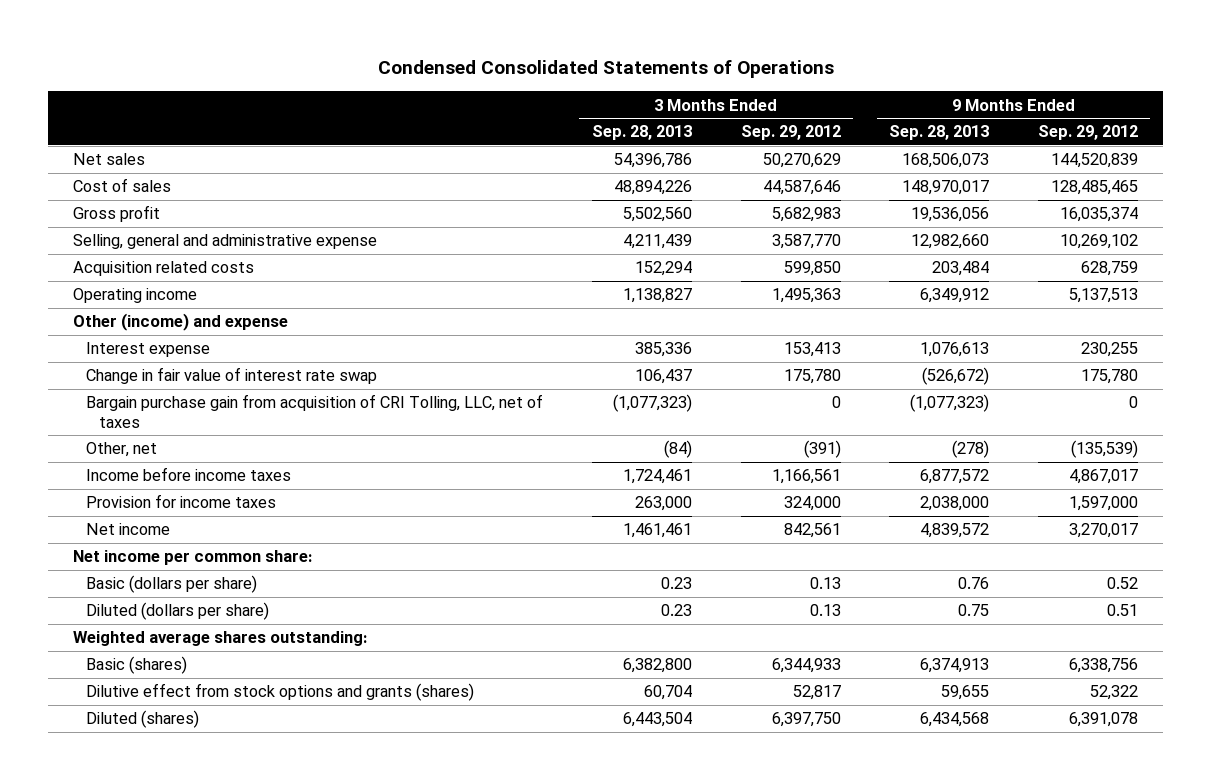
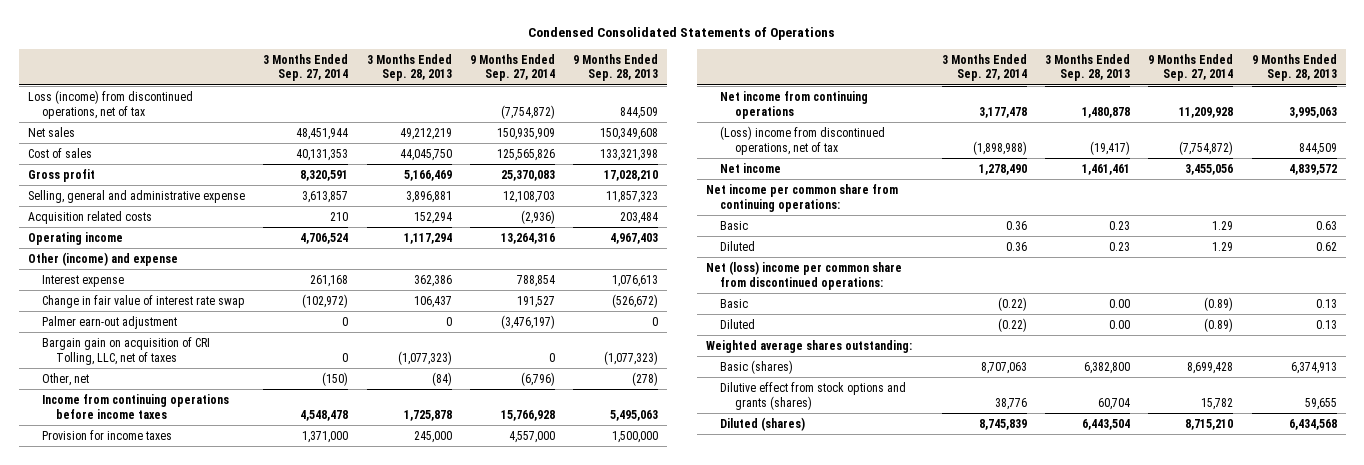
- | 3 Months Ended Sep. 28, 2013 | 3 Months Ended Sep. 29, 2012 | 9 Months Ended Sep. 28, 2013 | 9 Months Ended Sep. 29, 2012
+ | 3 Months Ended Sep. 27, 2014 | 3 Months Ended Sep. 28, 2013 | 9 Months Ended Sep. 27, 2014 | 9 Months Ended Sep. 28, 2013
- Net sales | 54,396,786 | 50,270,629 | 168,506,073 | 144,520,839
- Cost of sales | 48,894,226 | 44,587,646 | 148,970,017 | 128,485,465
- Gross profit | 5,502,560 | 5,682,983 | 19,536,056 | 16,035,374
- Selling, general and administrative expense | 4,211,439 | 3,587,770 | 12,982,660 | 10,269,102
+ Loss (income) from discontinued operations, net of tax | | | (7,754,872) | 844,509
+ Net sales | 48,451,944 | 49,212,219 | 150,935,909 | 150,349,608
+ Cost of sales | 40,131,353 | 44,045,750 | 125,565,826 | 133,321,398
+ Gross profit | 8,320,591 | 5,166,469 | 25,370,083 | 17,028,210
+ Selling, general and administrative expense | 3,613,857 | 3,896,881 | 12,108,703 | 11,857,323
- Operating income | 1,138,827 | 1,495,363 | 6,349,912 | 5,137,513
+ Operating income | 4,706,524 | 1,117,294 | 13,264,316 | 4,967,403
- Interest expense | 385,336 | 153,413 | 1,076,613 | 230,255
+ Interest expense | 261,168 | 362,386 | 788,854 | 1,076,613
- Bargain purchase gain from acquisition of CRI Tolling, LLC, net of taxes | (1,077,323) | 0 | (1,077,323) | 0
+ Palmer earn-out adjustment | 0 | 0 | (3,476,197) | 0
+ Bargain gain on acquisition of CRI Tolling, LLC, net of taxes | 0 | (1,077,323) | 0 | (1,077,323)
- Income before income taxes | 1,724,461 | 1,166,561 | 6,877,572 | 4,867,017
- Provision for income taxes | 263,000 | 324,000 | 2,038,000 | 1,597,000
+ Income from continuing operations before income taxes | 4,548,478 | 1,725,878 | 15,766,928 | 5,495,063
+ Provision for income taxes | 1,371,000 | 245,000 | 4,557,000 | 1,500,000
+ Net income from continuing operations | 3,177,478 | 1,480,878 | 11,209,928 | 3,995,063
+ (Loss) income from discontinued operations, net of tax | (1,898,988) | (19,417) | (7,754,872) | 844,509
- Net income per common share:
- Basic (dollars per share) | 0.23 | 0.13 | 0.76 | 0.52
- Diluted (dollars per share) | 0.23 | 0.13 | 0.75 | 0.51
+ Net income per common share from continuing operations:
+ Basic | 0.36 | 0.23 | 1.29 | 0.63
+ Diluted | 0.36 | 0.23 | 1.29 | 0.62
+ Net (loss) income per common share from discontinued operations:
+ Basic | (0.22) | 0.00 | (0.89) | 0.13
+ Diluted | (0.22) | 0.00 | (0.89) | 0.13

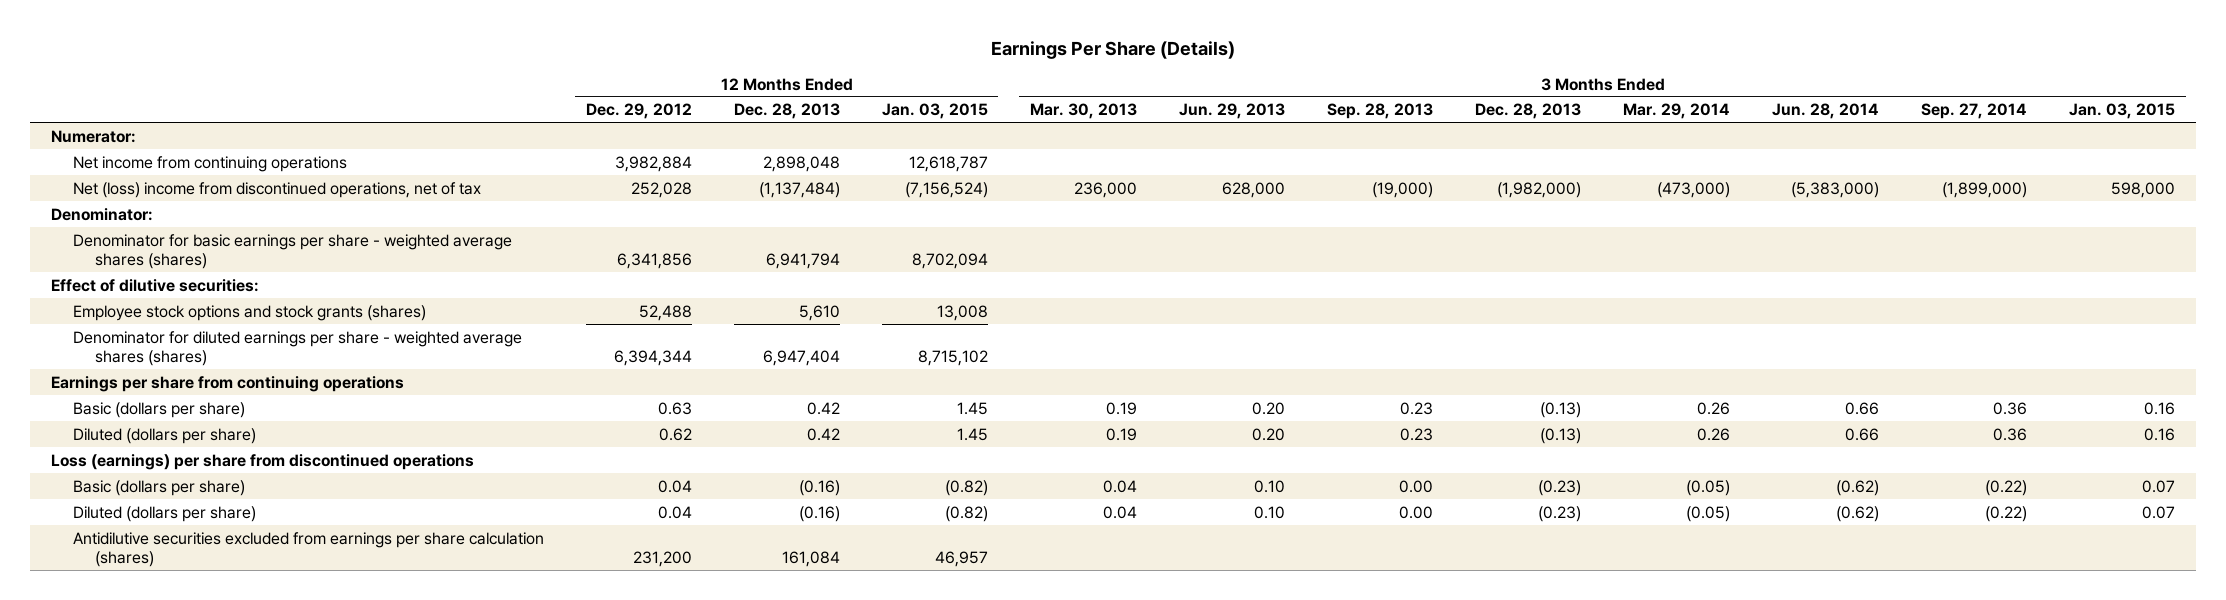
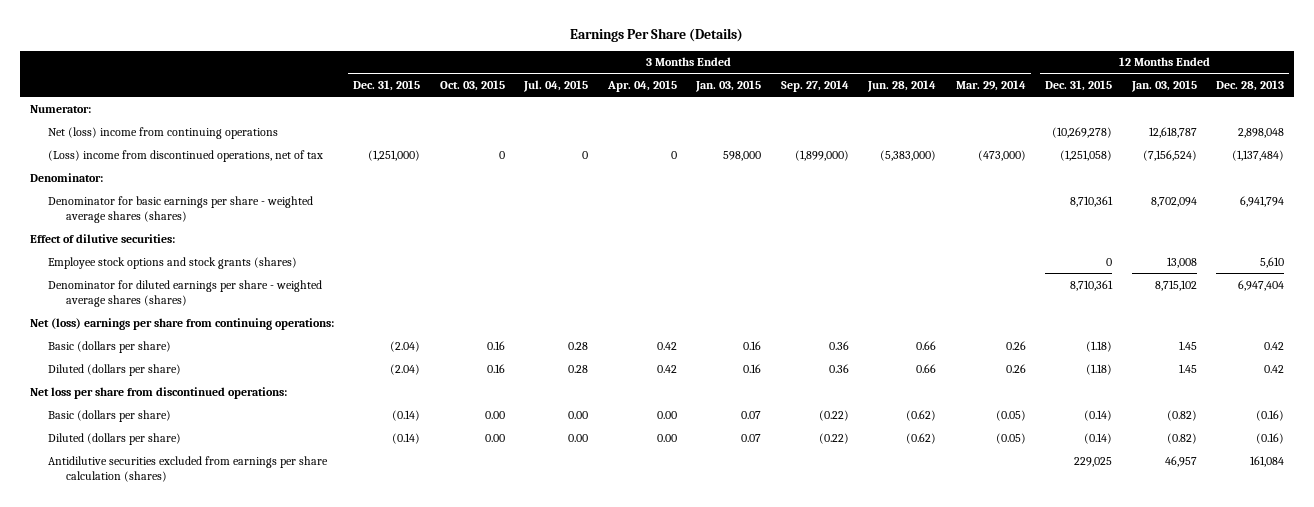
- | 12 Months Ended Dec. 29, 2012 | 12 Months Ended Dec. 28, 2013 | 12 Months Ended Jan. 03, 2015 | 3 Months Ended Mar. 30, 2013 | 3 Months Ended Jun. 29, 2013 | 3 Months Ended Sep. 28, 2013 | 3 Months Ended Dec. 28, 2013 | 3 Months Ended Mar. 29, 2014 | 3 Months Ended Jun. 28, 2014 | 3 Months Ended Sep. 27, 2014 | 3 Months Ended Jan. 03, 2015
+ | 3 Months Ended Dec. 31, 2015 | 3 Months Ended Oct. 03, 2015 | 3 Months Ended Jul. 04, 2015 | 3 Months Ended Apr. 04, 2015 | 3 Months Ended Jan. 03, 2015 | 3 Months Ended Sep. 27, 2014 | 3 Months Ended Jun. 28, 2014 | 3 Months Ended Mar. 29, 2014 | 12 Months Ended Dec. 31, 2015 | 12 Months Ended Jan. 03, 2015 | 12 Months Ended Dec. 28, 2013
- Net income from continuing operations | 3,982,884 | 2,898,048 | 12,618,787 | | | | | | | |
- Net (loss) income from discontinued operations, net of tax | 252,028 | (1,137,484) | (7,156,524) | 236,000 | 628,000 | (19,000) | (1,982,000) | (473,000) | (5,383,000) | (1,899,000) | 598,000
+ Net (loss) income from continuing operations | | | | | | | | | (10,269,278) | 12,618,787 | 2,898,048
+ (Loss) income from discontinued operations, net of tax | (1,251,000) | 0 | 0 | 0 | 598,000 | (1,899,000) | (5,383,000) | (473,000) | (1,251,058) | (7,156,524) | (1,137,484)
- Earnings per share from continuing operations
+ Net (loss) earnings per share from continuing operations:
- Loss (earnings) per share from discontinued operations
+ Net loss per share from discontinued operations:

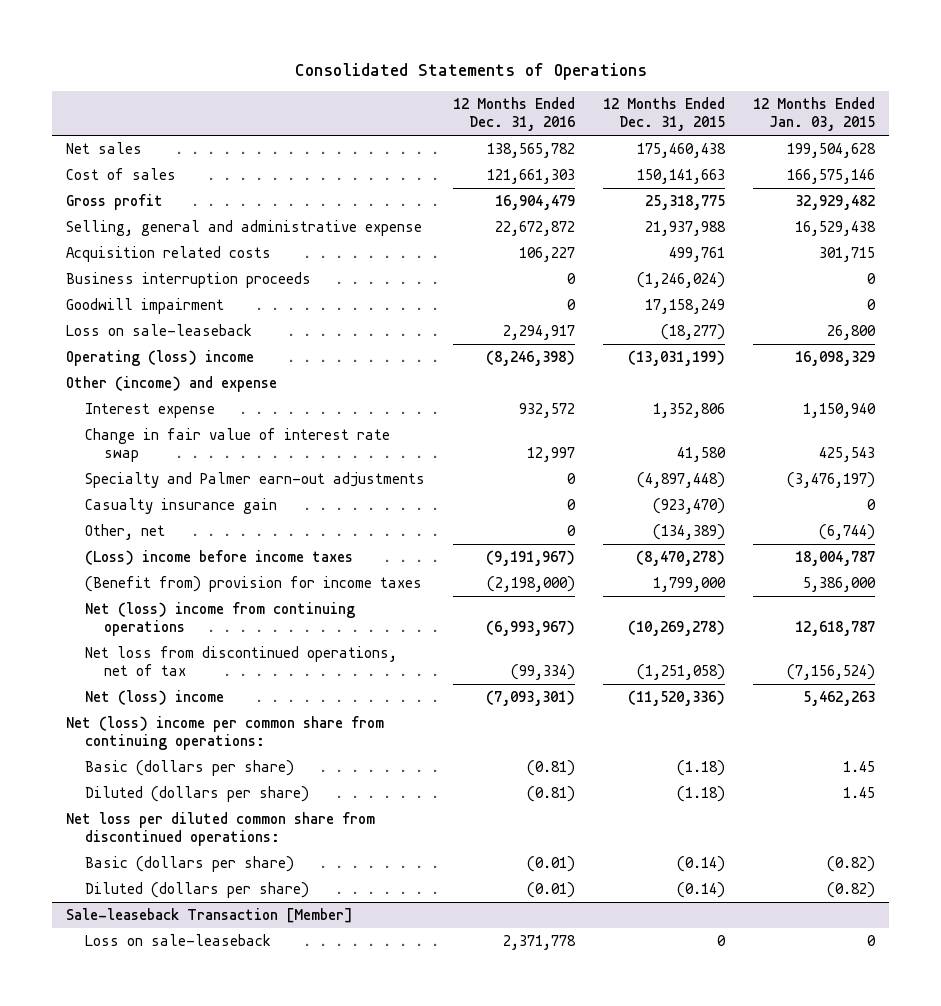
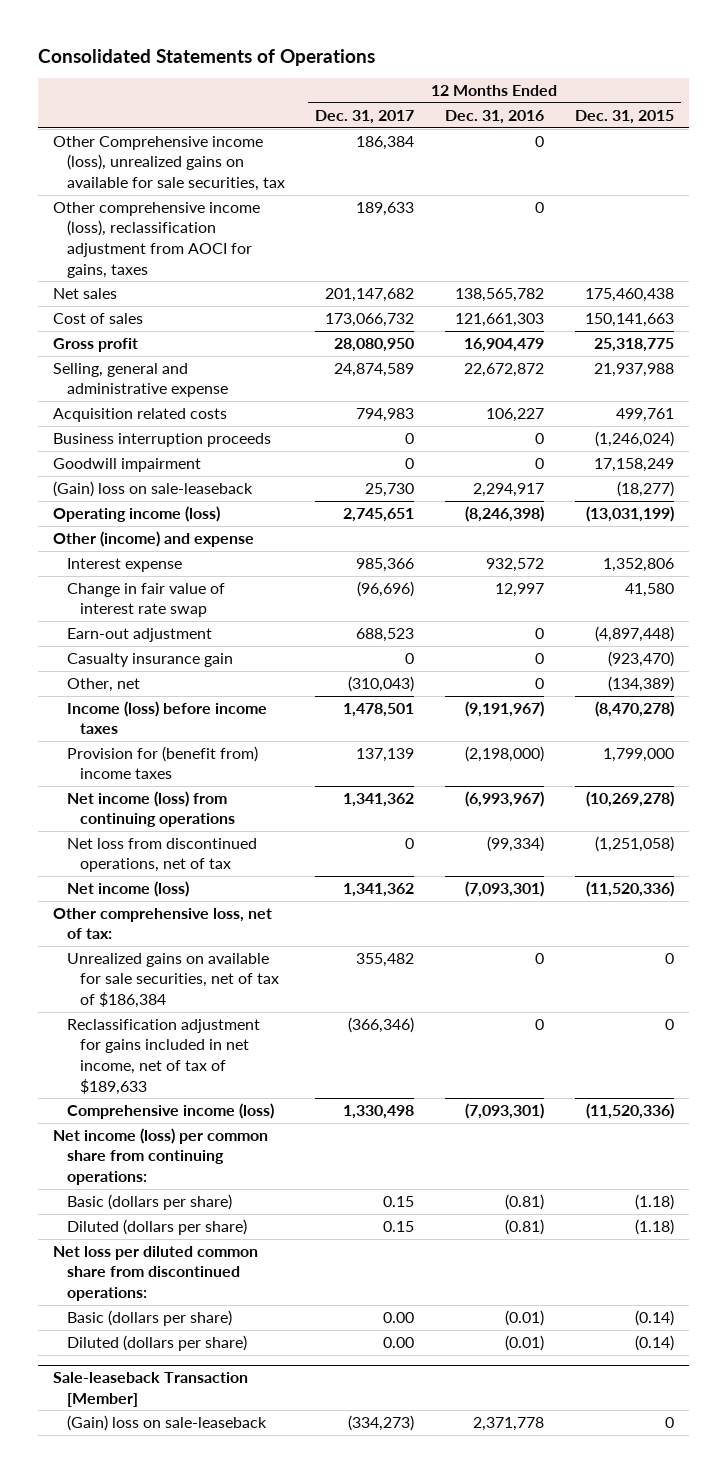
- | 12 Months Ended Dec. 31, 2016 | 12 Months Ended Dec. 31, 2015 | 12 Months Ended Jan. 03, 2015
+ | 12 Months Ended Dec. 31, 2017 | 12 Months Ended Dec. 31, 2016 | 12 Months Ended Dec. 31, 2015
+ Other Comprehensive income (loss), unrealized gains on available for sale securities, tax | 186,384 | 0 |
+ Other comprehensive income (loss), reclassification adjustment from AOCI for gains, taxes | 189,633 | 0 |
- Loss on sale-leaseback | 2,294,917 | (18,277) | 26,800
- Operating (loss) income | (8,246,398) | (13,031,199) | 16,098,329
+ (Gain) loss on sale-leaseback | 25,730 | 2,294,917 | (18,277)
+ Operating income (loss) | 2,745,651 | (8,246,398) | (13,031,199)
- Specialty and Palmer earn-out adjustments | 0 | (4,897,448) | (3,476,197)
+ Earn-out adjustment | 688,523 | 0 | (4,897,448)
- (Loss) income before income taxes | (9,191,967) | (8,470,278) | 18,004,787
- (Benefit from) provision for income taxes | (2,198,000) | 1,799,000 | 5,386,000
- Net (loss) income from continuing operations | (6,993,967) | (10,269,278) | 12,618,787
+ Income (loss) before income taxes | 1,478,501 | (9,191,967) | (8,470,278)
+ Provision for (benefit from) income taxes | 137,139 | (2,198,000) | 1,799,000
+ Net income (loss) from continuing operations | 1,341,362 | (6,993,967) | (10,269,278)
- Net (loss) income | (7,093,301) | (11,520,336) | 5,462,263
- Net (loss) income per common share from continuing operations:
+ Net income (loss) | 1,341,362 | (7,093,301) | (11,520,336)
+ Other comprehensive loss, net of tax:
+ Unrealized gains on available for sale securities, net of tax of $186,384 | 355,482 | 0 | 0
+ Reclassification adjustment for gains included in net income, net of tax of $189,633 | (366,346) | 0 | 0
+ Comprehensive income (loss) | 1,330,498 | (7,093,301) | (11,520,336)
+ Net income (loss) per common share from continuing operations:
@ Sale-leaseback Transaction [Member]
- Loss on sale-leaseback | 2,371,778 | 0 | 0
+ (Gain) loss on sale-leaseback | (334,273) | 2,371,778 | 0

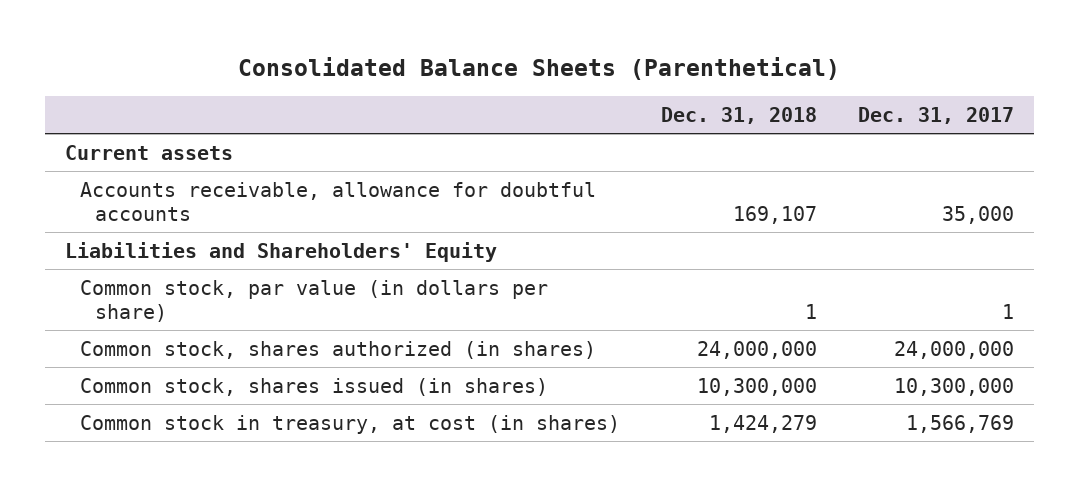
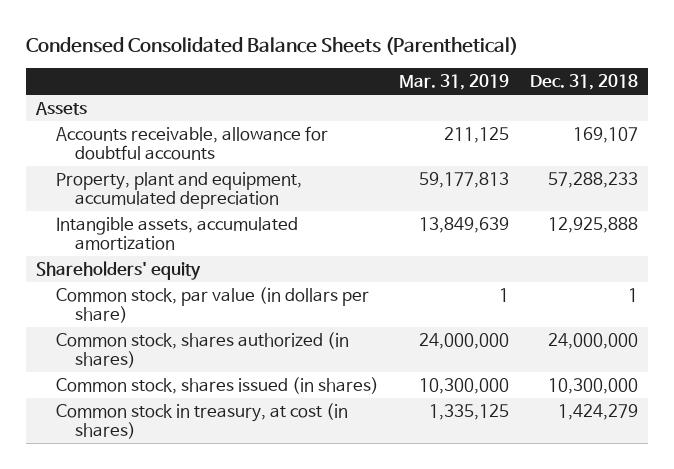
- Consolidated Balance Sheets (Parenthetical)
+ Condensed Consolidated Balance Sheets (Parenthetical)
- | Dec. 31, 2018 | Dec. 31, 2017
+ | Mar. 31, 2019 | Dec. 31, 2018
- Current assets
+ Assets
- Liabilities and Shareholders' Equity
+ Property, plant and equipment, accumulated depreciation | 59,177,813 | 57,288,233
+ Intangible assets, accumulated amortization | 13,849,639 | 12,925,888
+ Shareholders' equity

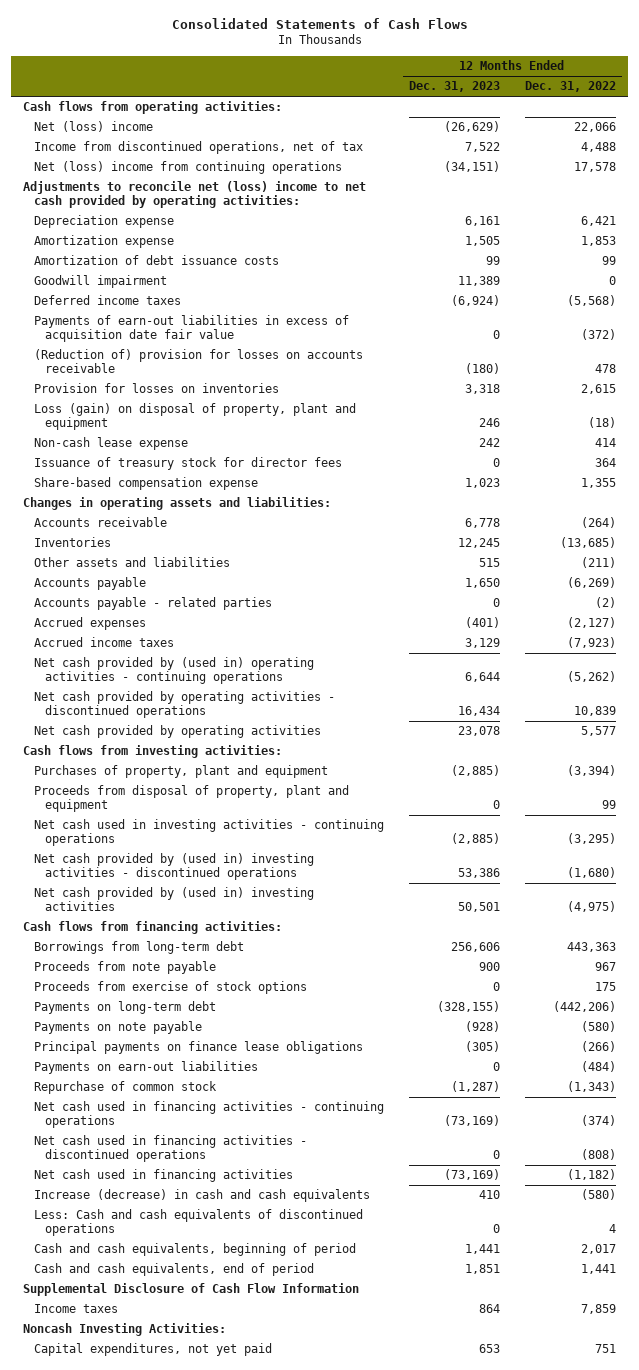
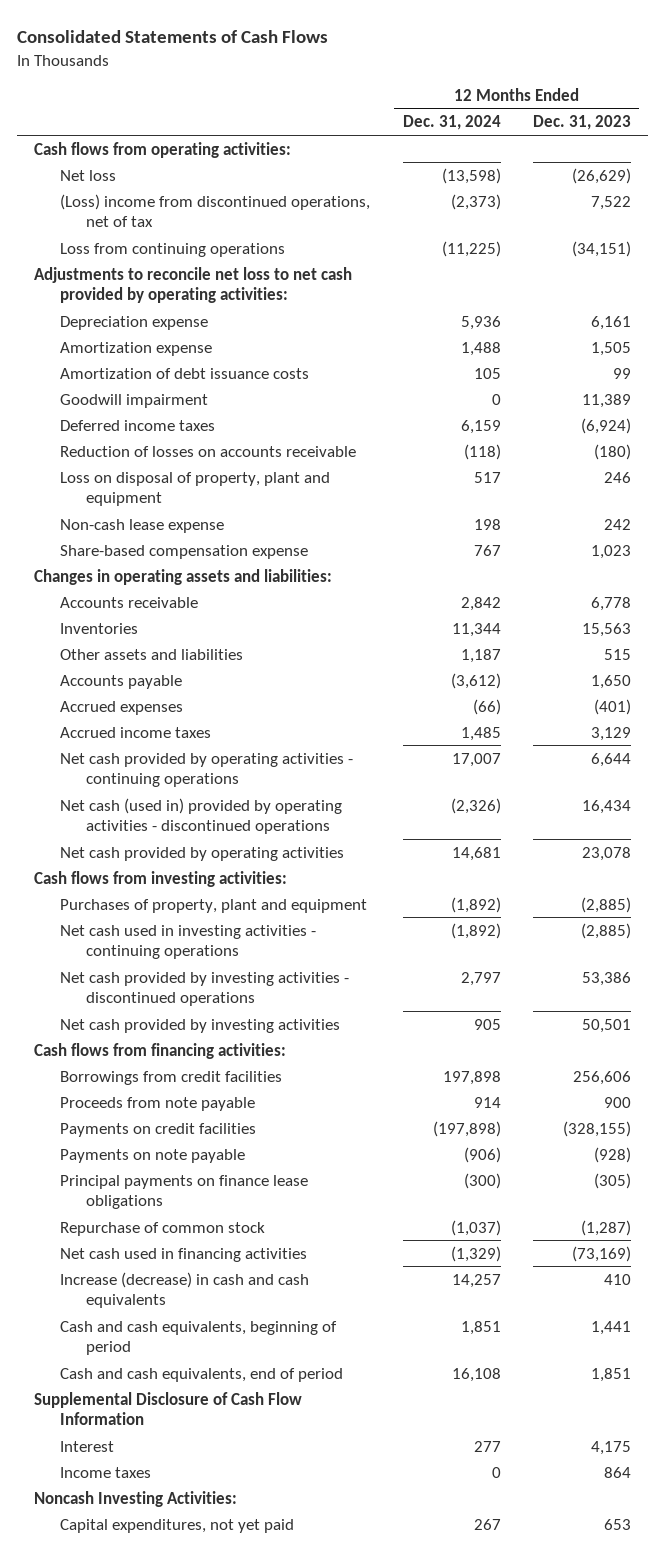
- | 12 Months Ended Dec. 31, 2023 | 12 Months Ended Dec. 31, 2022
+ | 12 Months Ended Dec. 31, 2024 | 12 Months Ended Dec. 31, 2023
- Net (loss) income | (26,629) | 22,066
- Income from discontinued operations, net of tax | 7,522 | 4,488
- Net (loss) income from continuing operations | (34,151) | 17,578
- Adjustments to reconcile net (loss) income to net cash provided by operating activities:
+ Net loss | (13,598) | (26,629)
+ (Loss) income from discontinued operations, net of tax | (2,373) | 7,522
+ Loss from continuing operations | (11,225) | (34,151)
+ Adjustments to reconcile net loss to net cash provided by operating activities:
- Payments of earn-out liabilities in excess of acquisition date fair value | 0 | (372)
- (Reduction of) provision for losses on accounts receivable | (180) | 478
- Provision for losses on inventories | 3,318 | 2,615
- Loss (gain) on disposal of property, plant and equipment | 246 | (18)
+ Reduction of losses on accounts receivable | (118) | (180)
+ Loss on disposal of property, plant and equipment | 517 | 246
- Issuance of treasury stock for director fees | 0 | 364
- Inventories | 12,245 | (13,685)
+ Inventories | 11,344 | 15,563
- Accounts payable - related parties | 0 | (2)
- Net cash provided by (used in) operating activities - continuing operations | 6,644 | (5,262)
- Net cash provided by operating activities - discontinued operations | 16,434 | 10,839
+ Net cash provided by operating activities - continuing operations | 17,007 | 6,644
+ Net cash (used in) provided by operating activities - discontinued operations | (2,326) | 16,434
- Proceeds from disposal of property, plant and equipment | 0 | 99
- Net cash provided by (used in) investing activities - discontinued operations | 53,386 | (1,680)
- Net cash provided by (used in) investing activities | 50,501 | (4,975)
+ Net cash provided by investing activities - discontinued operations | 2,797 | 53,386
+ Net cash provided by investing activities | 905 | 50,501
- Borrowings from long-term debt | 256,606 | 443,363
+ Borrowings from credit facilities | 197,898 | 256,606
- Proceeds from exercise of stock options | 0 | 175
- Payments on long-term debt | (328,155) | (442,206)
+ Payments on credit facilities | (197,898) | (328,155)
- Payments on earn-out liabilities | 0 | (484)
- Net cash used in financing activities - continuing operations | (73,169) | (374)
- Net cash used in financing activities - discontinued operations | 0 | (808)
- Less: Cash and cash equivalents of discontinued operations | 0 | 4
+ Interest | 277 | 4,175

